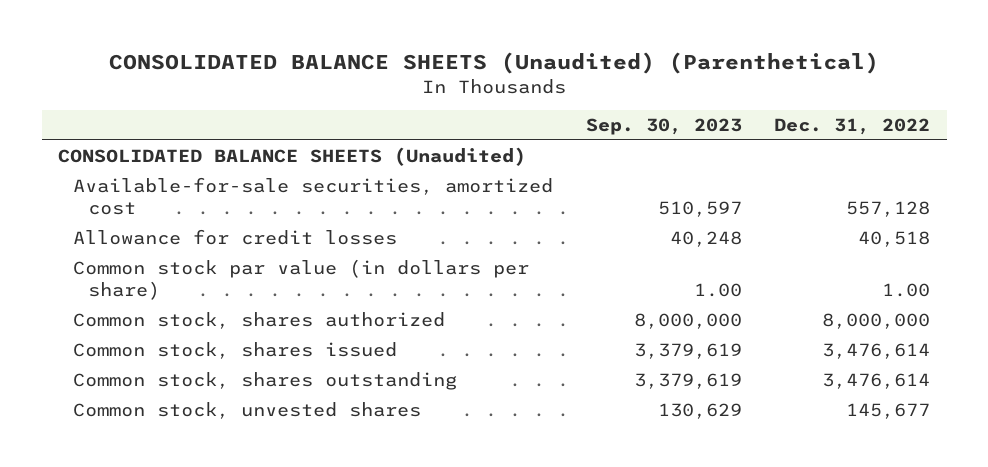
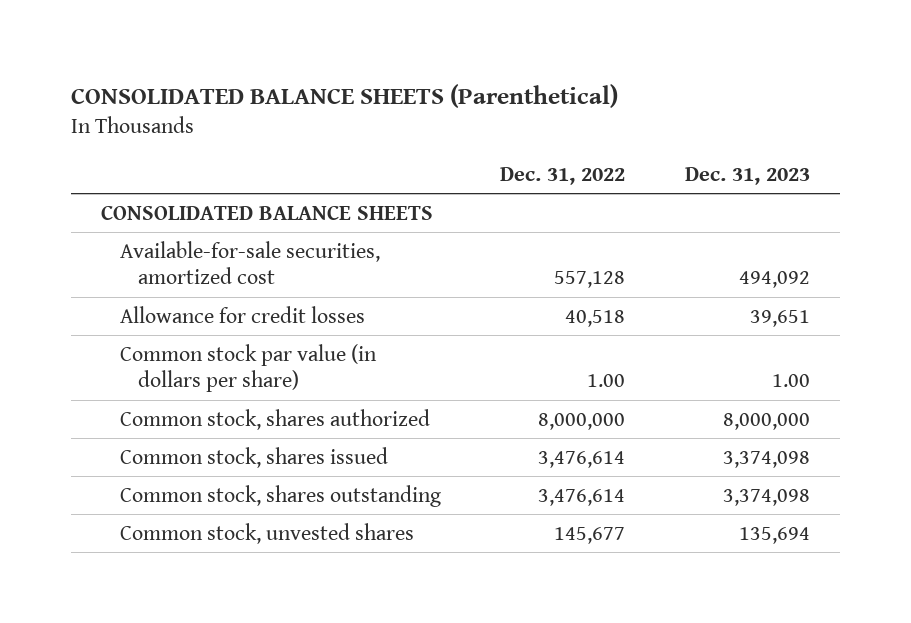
- CONSOLIDATED BALANCE SHEETS (Unaudited) (Parenthetical)
+ CONSOLIDATED BALANCE SHEETS (Parenthetical)
- | Sep. 30, 2023 | Dec. 31, 2022
+ | Dec. 31, 2022 | Dec. 31, 2023
- CONSOLIDATED BALANCE SHEETS (Unaudited)
+ CONSOLIDATED BALANCE SHEETS

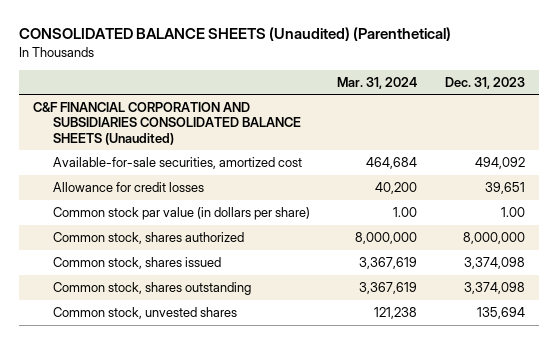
- CONSOLIDATED BALANCE SHEETS (Parenthetical)
+ CONSOLIDATED BALANCE SHEETS (Unaudited) (Parenthetical)
- | Dec. 31, 2022 | Dec. 31, 2023
+ | Mar. 31, 2024 | Dec. 31, 2023
- CONSOLIDATED BALANCE SHEETS
+ C&F FINANCIAL CORPORATION AND SUBSIDIARIES CONSOLIDATED BALANCE SHEETS (Unaudited)

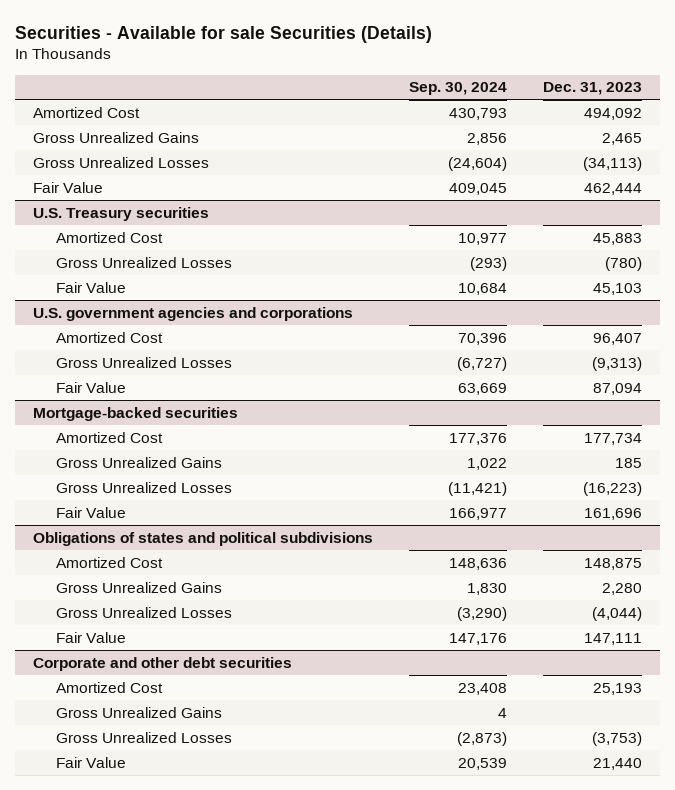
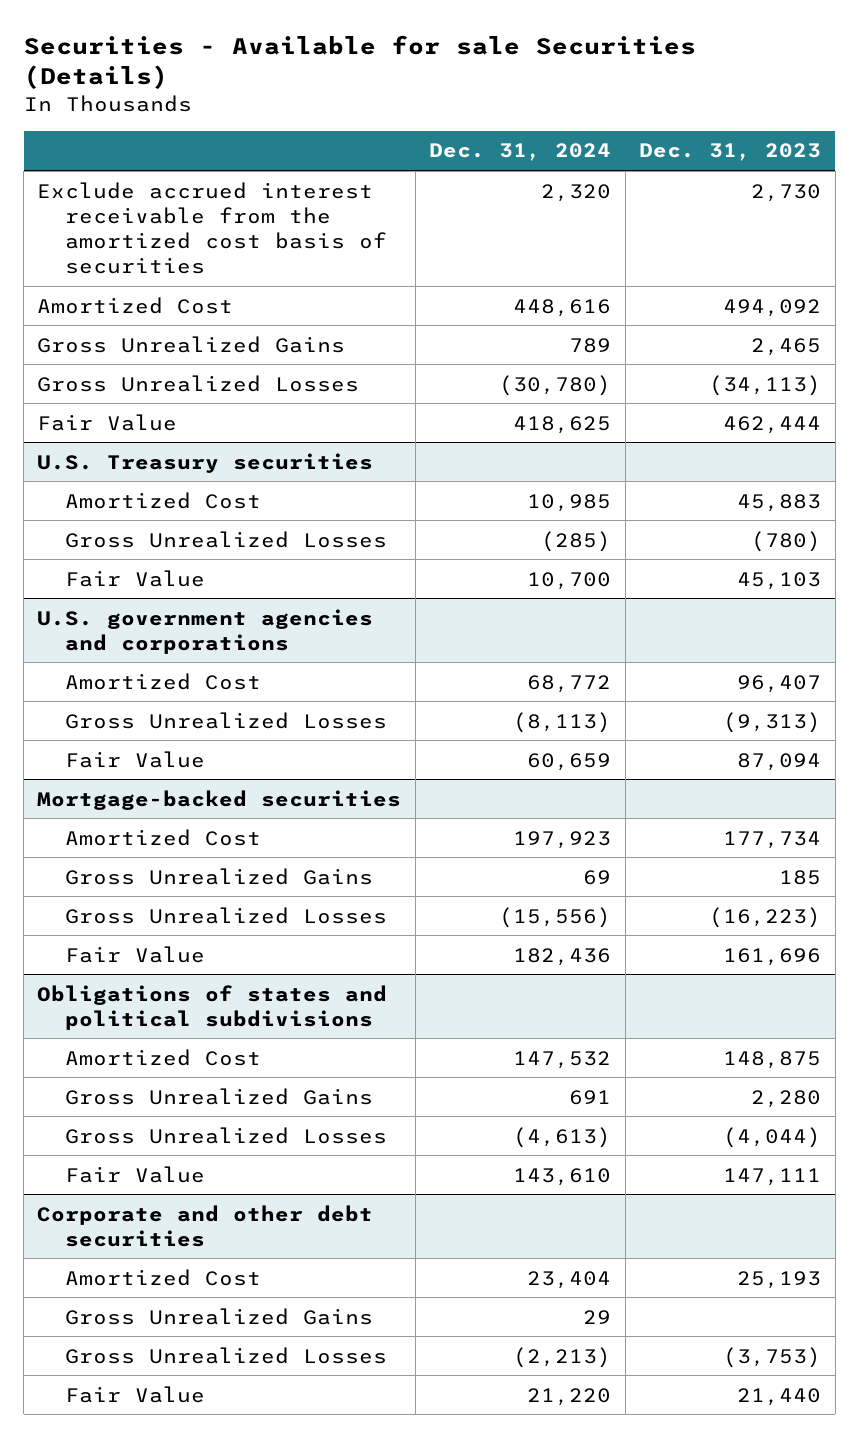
- | Sep. 30, 2024 | Dec. 31, 2023
+ | Dec. 31, 2024 | Dec. 31, 2023
+ Exclude accrued interest receivable from the amortized cost basis of securities | 2,320 | 2,730

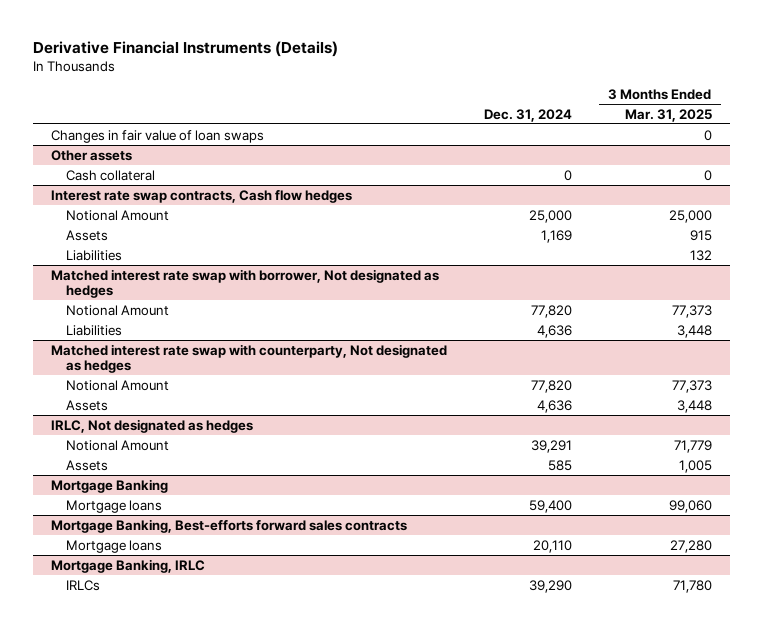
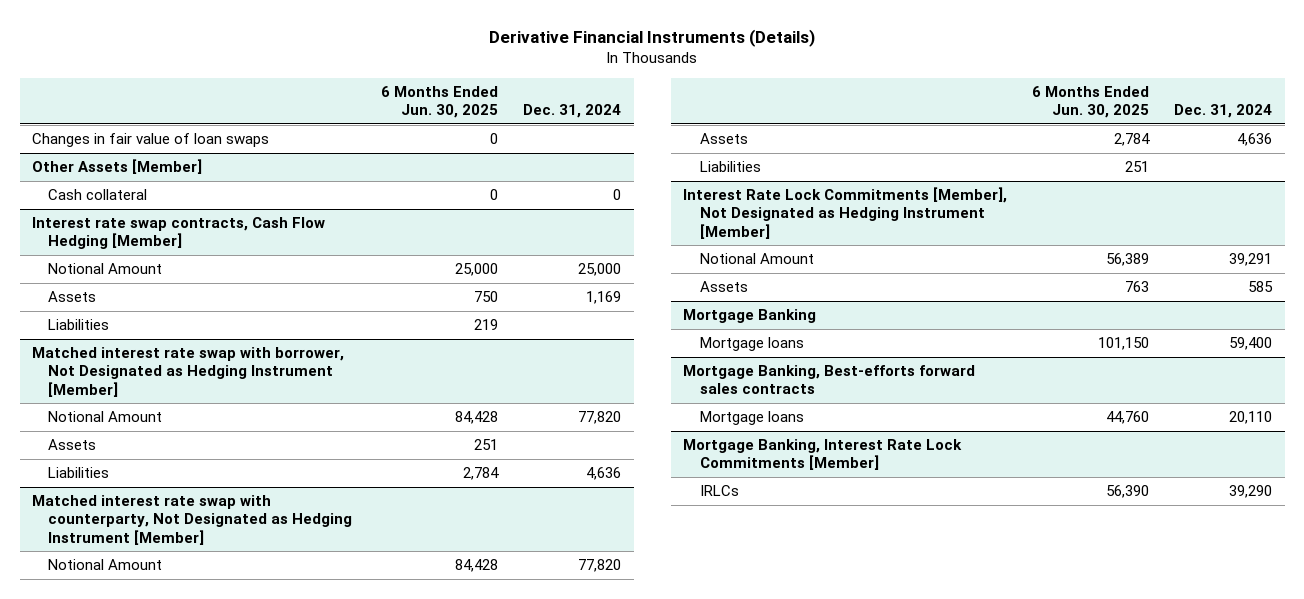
- | Dec. 31, 2024 | 3 Months Ended Mar. 31, 2025
+ | 6 Months Ended Jun. 30, 2025 | Dec. 31, 2024
- Other assets
+ Other Assets [Member]
- Interest rate swap contracts, Cash flow hedges
+ Interest rate swap contracts, Cash Flow Hedging [Member]
- Matched interest rate swap with borrower, Not designated as hedges
+ Matched interest rate swap with borrower, Not Designated as Hedging Instrument [Member]
+ Assets | 251 |
- Matched interest rate swap with counterparty, Not designated as hedges
+ Matched interest rate swap with counterparty, Not Designated as Hedging Instrument [Member]
- IRLC, Not designated as hedges
+ Liabilities | 251 |
+ Interest Rate Lock Commitments [Member], Not Designated as Hedging Instrument [Member]
- Mortgage Banking, IRLC
+ Mortgage Banking, Interest Rate Lock Commitments [Member]

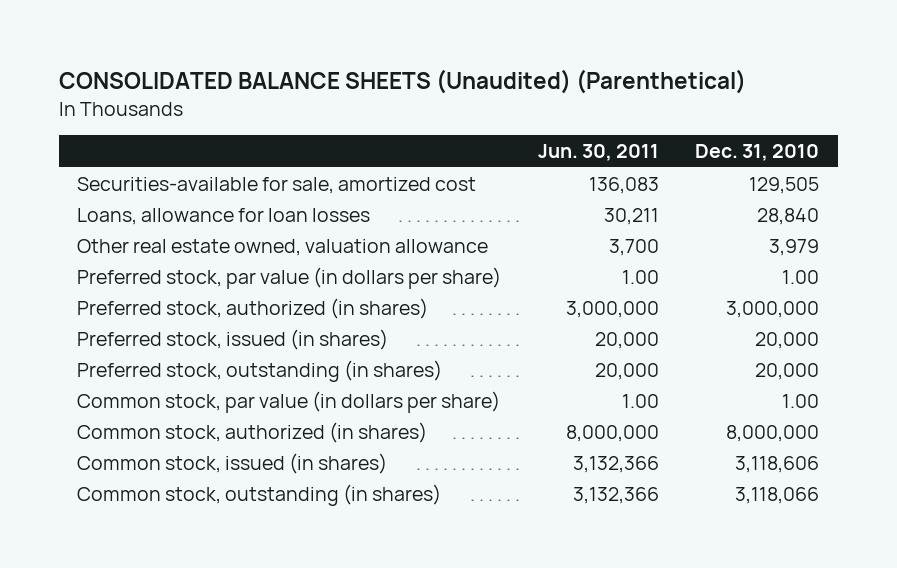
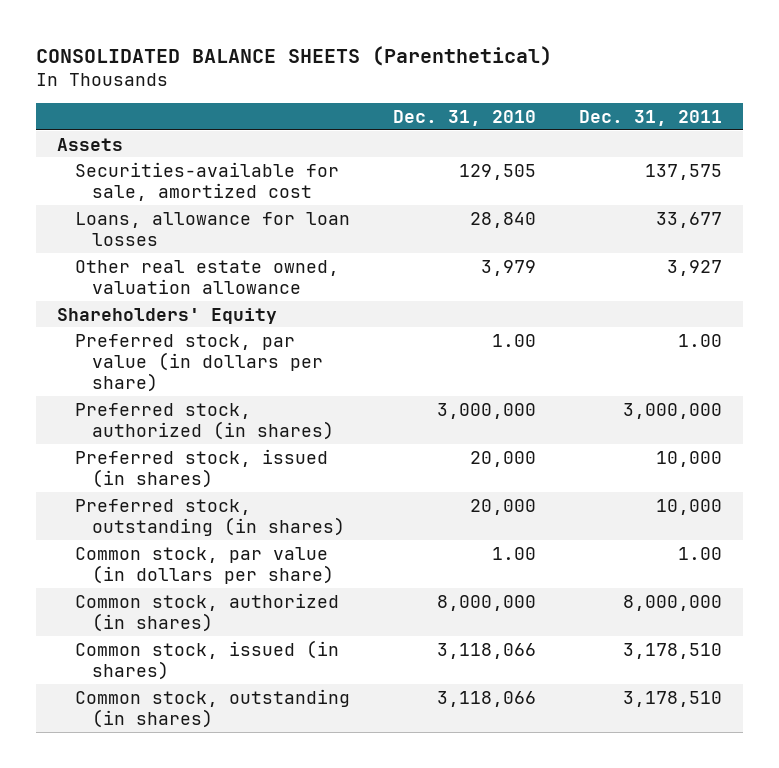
- CONSOLIDATED BALANCE SHEETS (Unaudited) (Parenthetical)
+ CONSOLIDATED BALANCE SHEETS (Parenthetical)
- | Jun. 30, 2011 | Dec. 31, 2010
+ | Dec. 31, 2010 | Dec. 31, 2011
+ Assets
+ Shareholders' Equity
- Common stock, issued (in shares) | 3,132,366 | 3,118,606
+ Common stock, issued (in shares) | 3,118,066 | 3,178,510

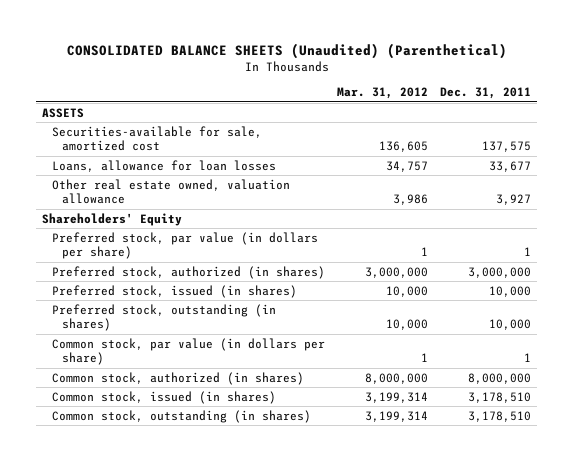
- CONSOLIDATED BALANCE SHEETS (Parenthetical)
+ CONSOLIDATED BALANCE SHEETS (Unaudited) (Parenthetical)
- | Dec. 31, 2010 | Dec. 31, 2011
+ | Mar. 31, 2012 | Dec. 31, 2011
- Assets
+ ASSETS
- Preferred stock, par value (in dollars per share) | 1.00 | 1.00
+ Preferred stock, par value (in dollars per share) | 1 | 1
- Common stock, par value (in dollars per share) | 1.00 | 1.00
+ Common stock, par value (in dollars per share) | 1 | 1

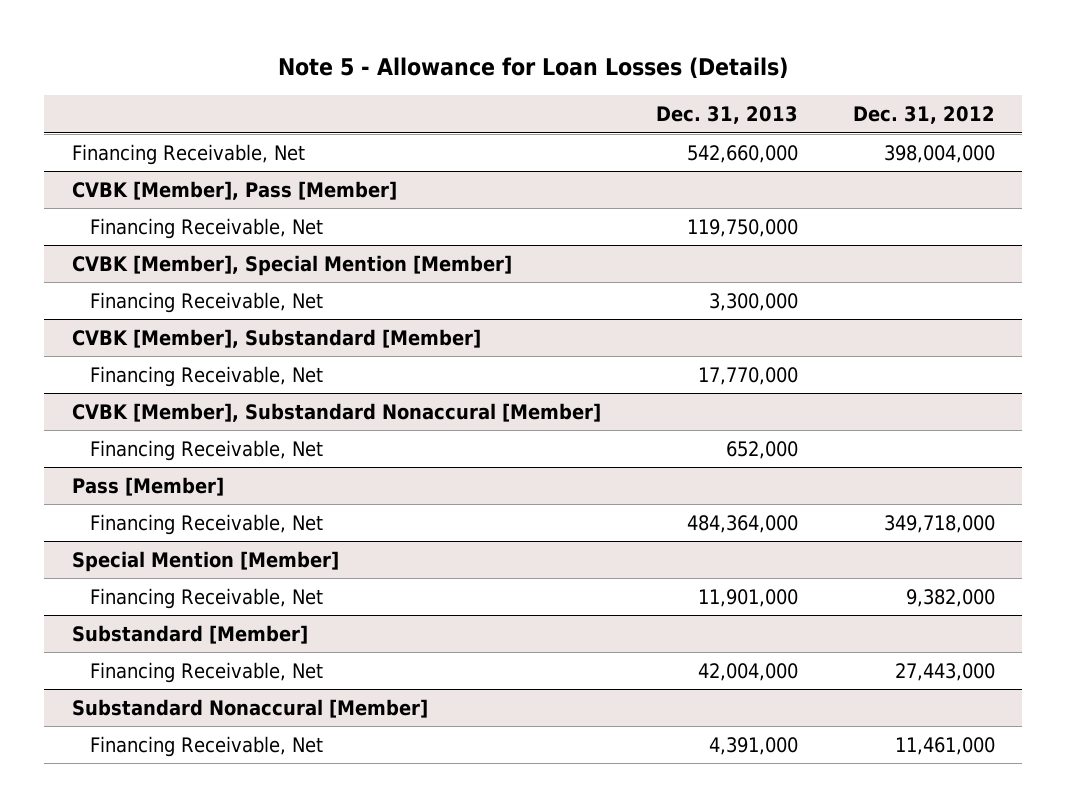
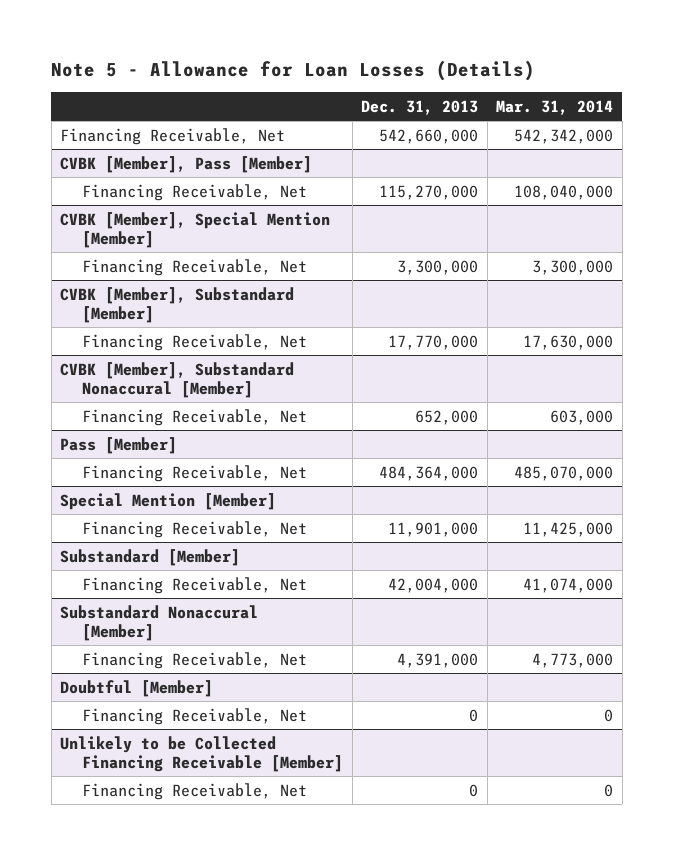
- | Dec. 31, 2013 | Dec. 31, 2012
+ | Dec. 31, 2013 | Mar. 31, 2014
@ CVBK [Member], Pass [Member]
- Financing Receivable, Net | 119,750,000 |
+ Financing Receivable, Net | 115,270,000 | 108,040,000
+ Doubtful [Member]
+ Financing Receivable, Net | 0 | 0
+ Unlikely to be Collected Financing Receivable [Member]
+ Financing Receivable, Net | 0 | 0

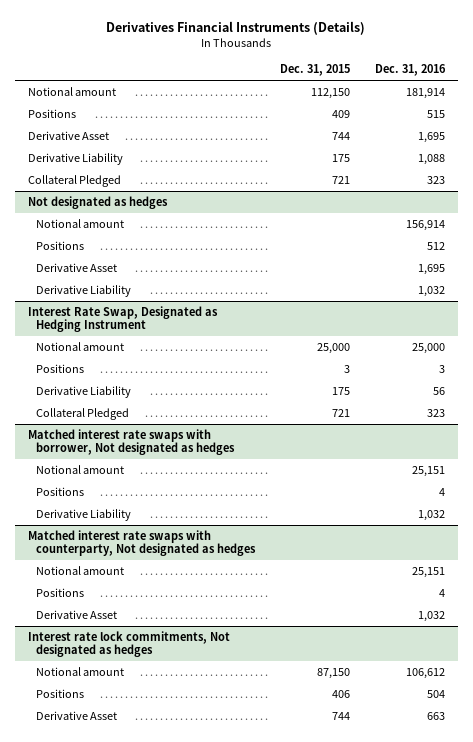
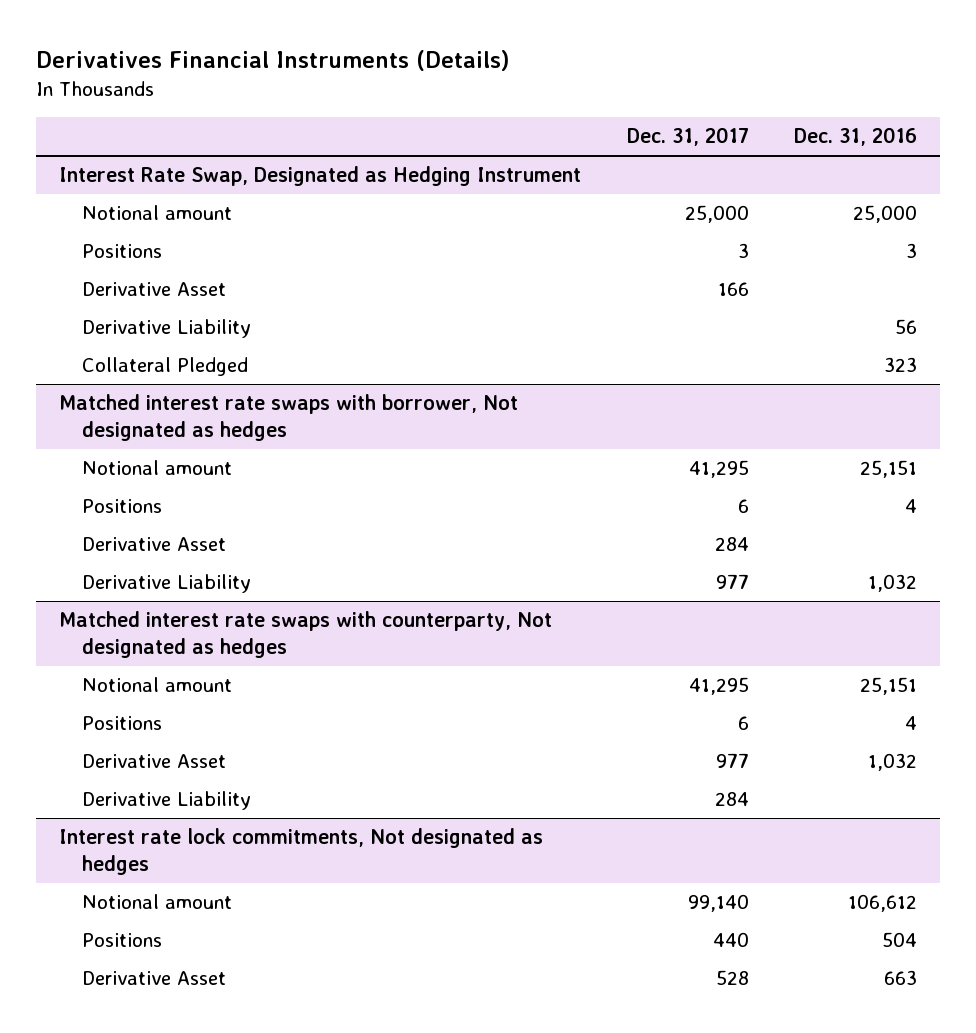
- | Dec. 31, 2015 | Dec. 31, 2016
+ | Dec. 31, 2017 | Dec. 31, 2016
- Notional amount | 112,150 | 181,914
- Positions | 409 | 515
- Derivative Asset | 744 | 1,695
- Derivative Liability | 175 | 1,088
- Collateral Pledged | 721 | 323
- Not designated as hedges
- Notional amount | | 156,914
- Positions | | 512
- Derivative Asset | | 1,695
- Derivative Liability | | 1,032
@ Interest Rate Swap, Designated as Hedging Instrument
+ Derivative Asset | 166 |
@ Matched interest rate swaps with borrower, Not designated as hedges
+ Derivative Asset | 284 |
@ Matched interest rate swaps with counterparty, Not designated as hedges
+ Derivative Liability | 284 |

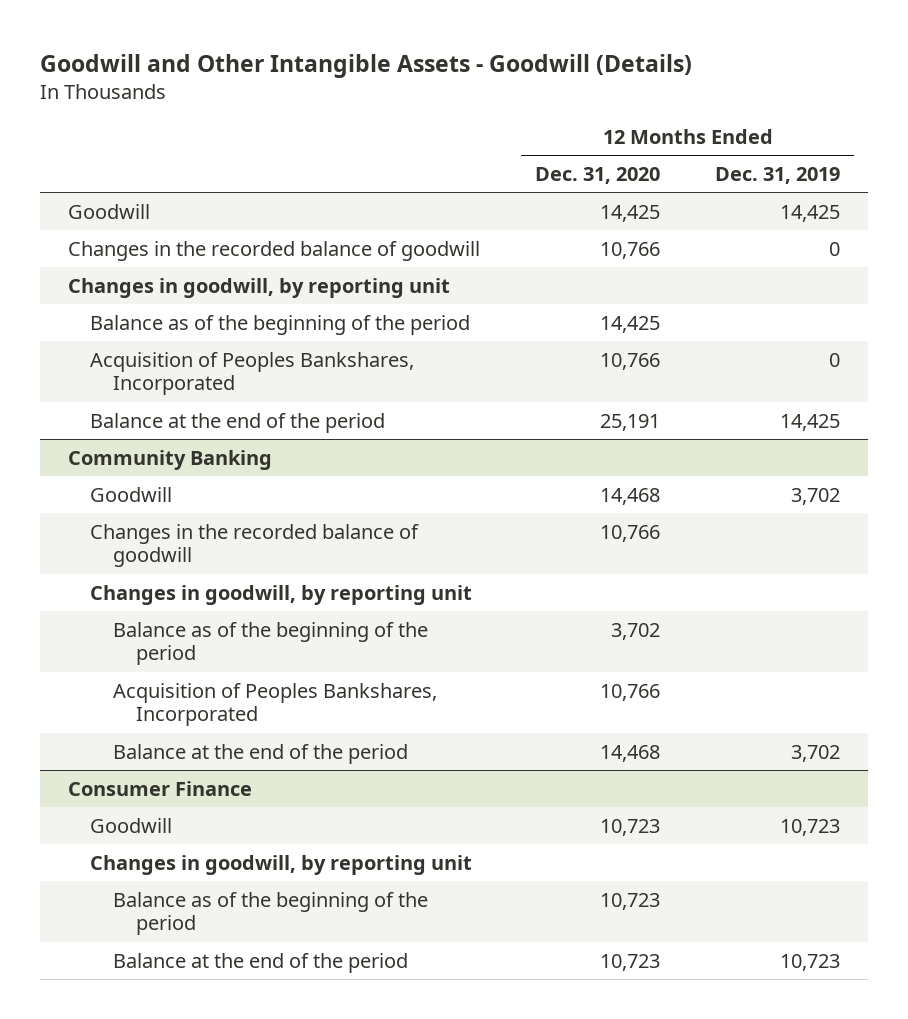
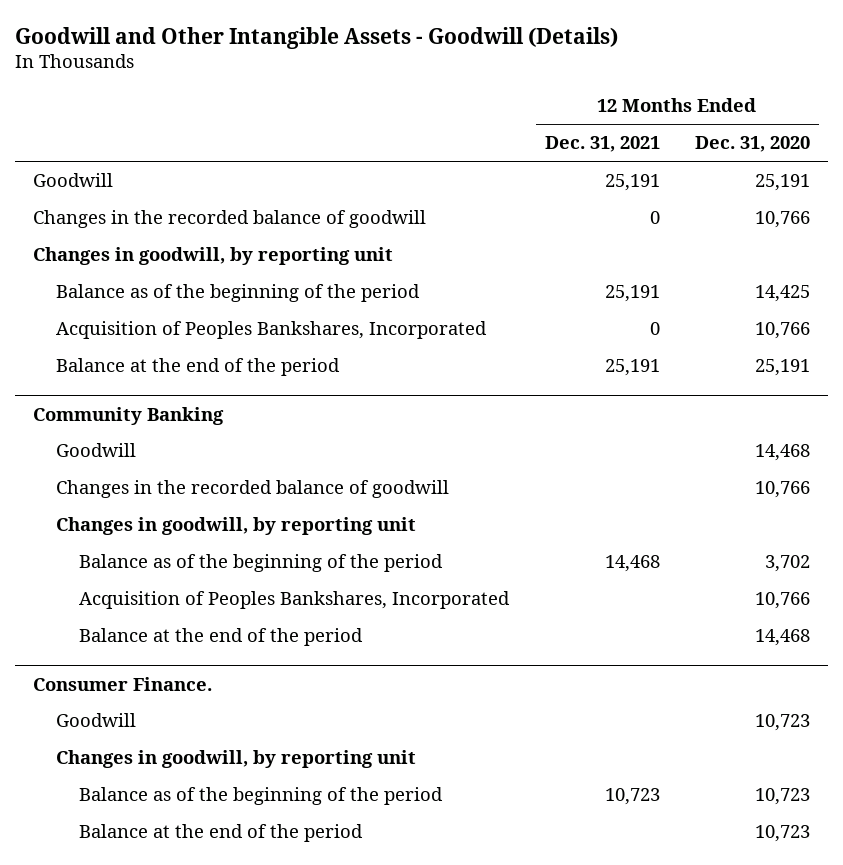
- | 12 Months Ended Dec. 31, 2020 | 12 Months Ended Dec. 31, 2019
+ | 12 Months Ended Dec. 31, 2021 | 12 Months Ended Dec. 31, 2020
- Goodwill | 14,425 | 14,425
+ Goodwill | 25,191 | 25,191
- Consumer Finance
+ Consumer Finance.

